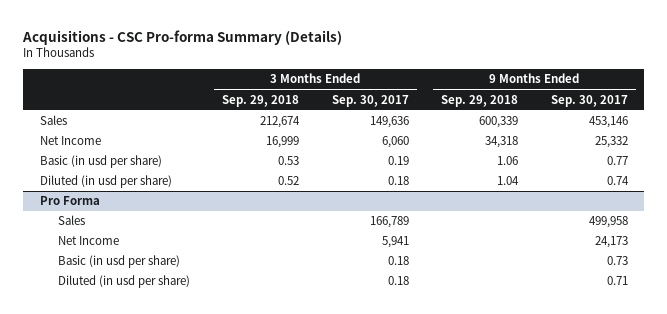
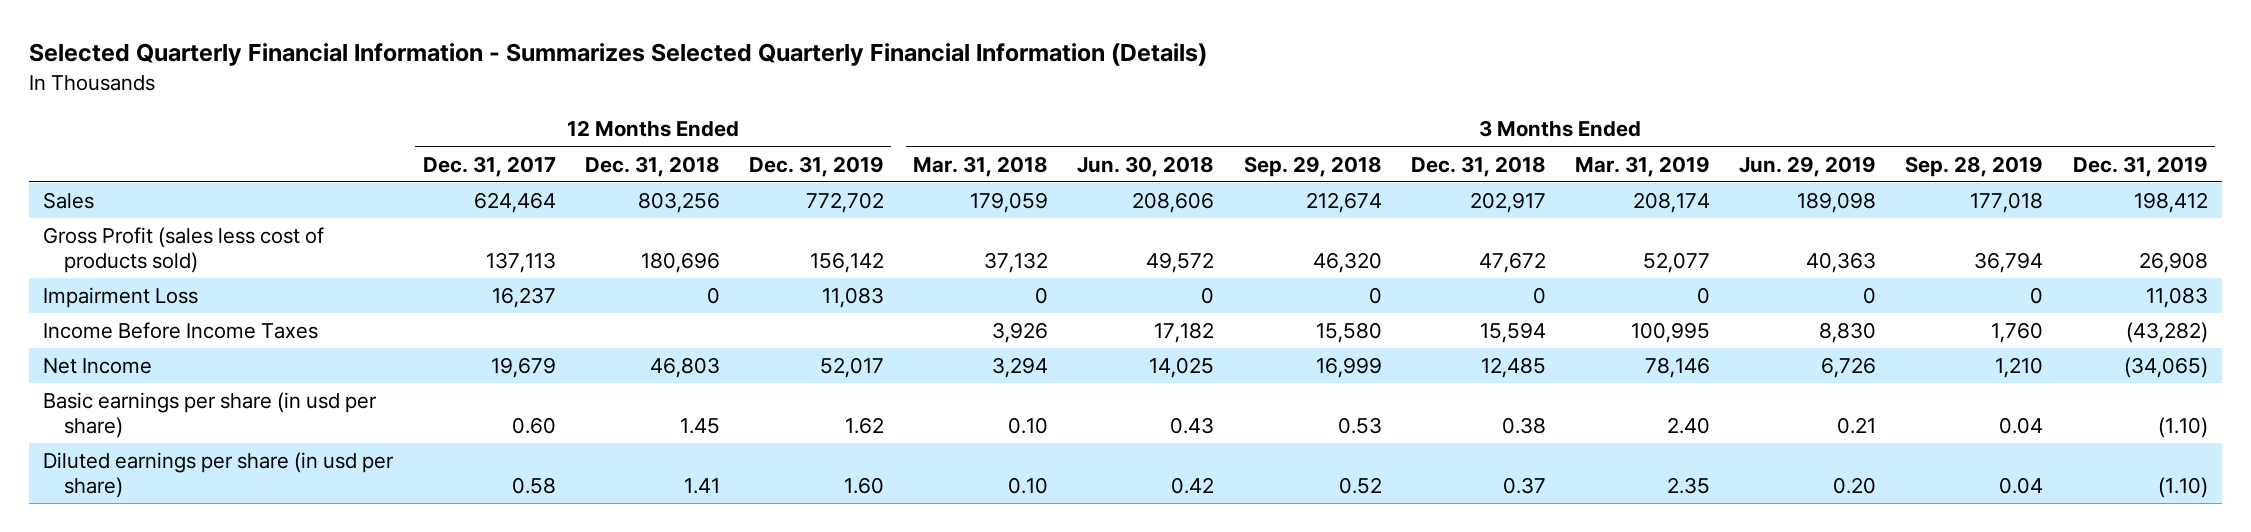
- Acquisitions - CSC Pro-forma Summary (Details)
+ Selected Quarterly Financial Information - Summarizes Selected Quarterly Financial Information (Details)
- | 3 Months Ended Sep. 29, 2018 | 3 Months Ended Sep. 30, 2017 | 9 Months Ended Sep. 29, 2018 | 9 Months Ended Sep. 30, 2017
+ | 12 Months Ended Dec. 31, 2017 | 12 Months Ended Dec. 31, 2018 | 12 Months Ended Dec. 31, 2019 | 3 Months Ended Mar. 31, 2018 | 3 Months Ended Jun. 30, 2018 | 3 Months Ended Sep. 29, 2018 | 3 Months Ended Dec. 31, 2018 | 3 Months Ended Mar. 31, 2019 | 3 Months Ended Jun. 29, 2019 | 3 Months Ended Sep. 28, 2019 | 3 Months Ended Dec. 31, 2019
+ Gross Profit (sales less cost of products sold) | 137,113 | 180,696 | 156,142 | 37,132 | 49,572 | 46,320 | 47,672 | 52,077 | 40,363 | 36,794 | 26,908
+ Impairment Loss | 16,237 | 0 | 11,083 | 0 | 0 | 0 | 0 | 0 | 0 | 0 | 11,083
+ Income Before Income Taxes | | | | 3,926 | 17,182 | 15,580 | 15,594 | 100,995 | 8,830 | 1,760 | (43,282)
- Basic (in usd per share) | 0.53 | 0.19 | 1.06 | 0.77
- Diluted (in usd per share) | 0.52 | 0.18 | 1.04 | 0.74
- Pro Forma
- Sales | | 166,789 | | 499,958
- Net Income | | 5,941 | | 24,173
- Basic (in usd per share) | | 0.18 | | 0.73
- Diluted (in usd per share) | | 0.18 | | 0.71
+ Basic earnings per share (in usd per share) | 0.60 | 1.45 | 1.62 | 0.10 | 0.43 | 0.53 | 0.38 | 2.40 | 0.21 | 0.04 | (1.10)
+ Diluted earnings per share (in usd per share) | 0.58 | 1.41 | 1.60 | 0.10 | 0.42 | 0.52 | 0.37 | 2.35 | 0.20 | 0.04 | (1.10)

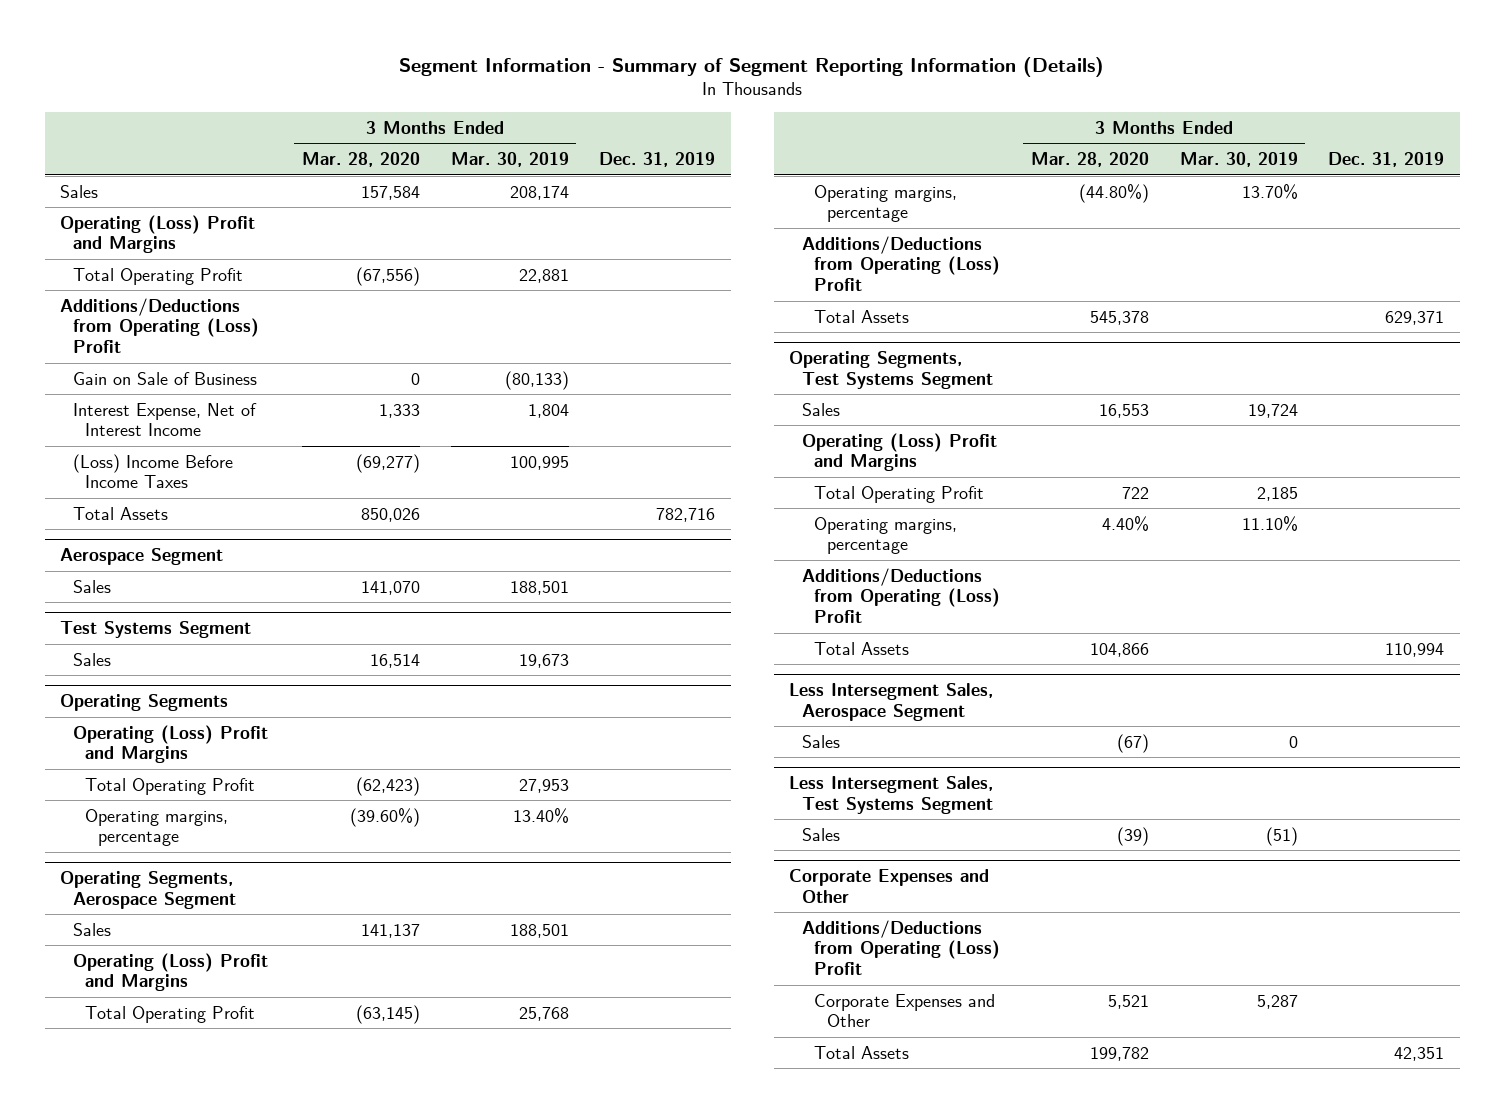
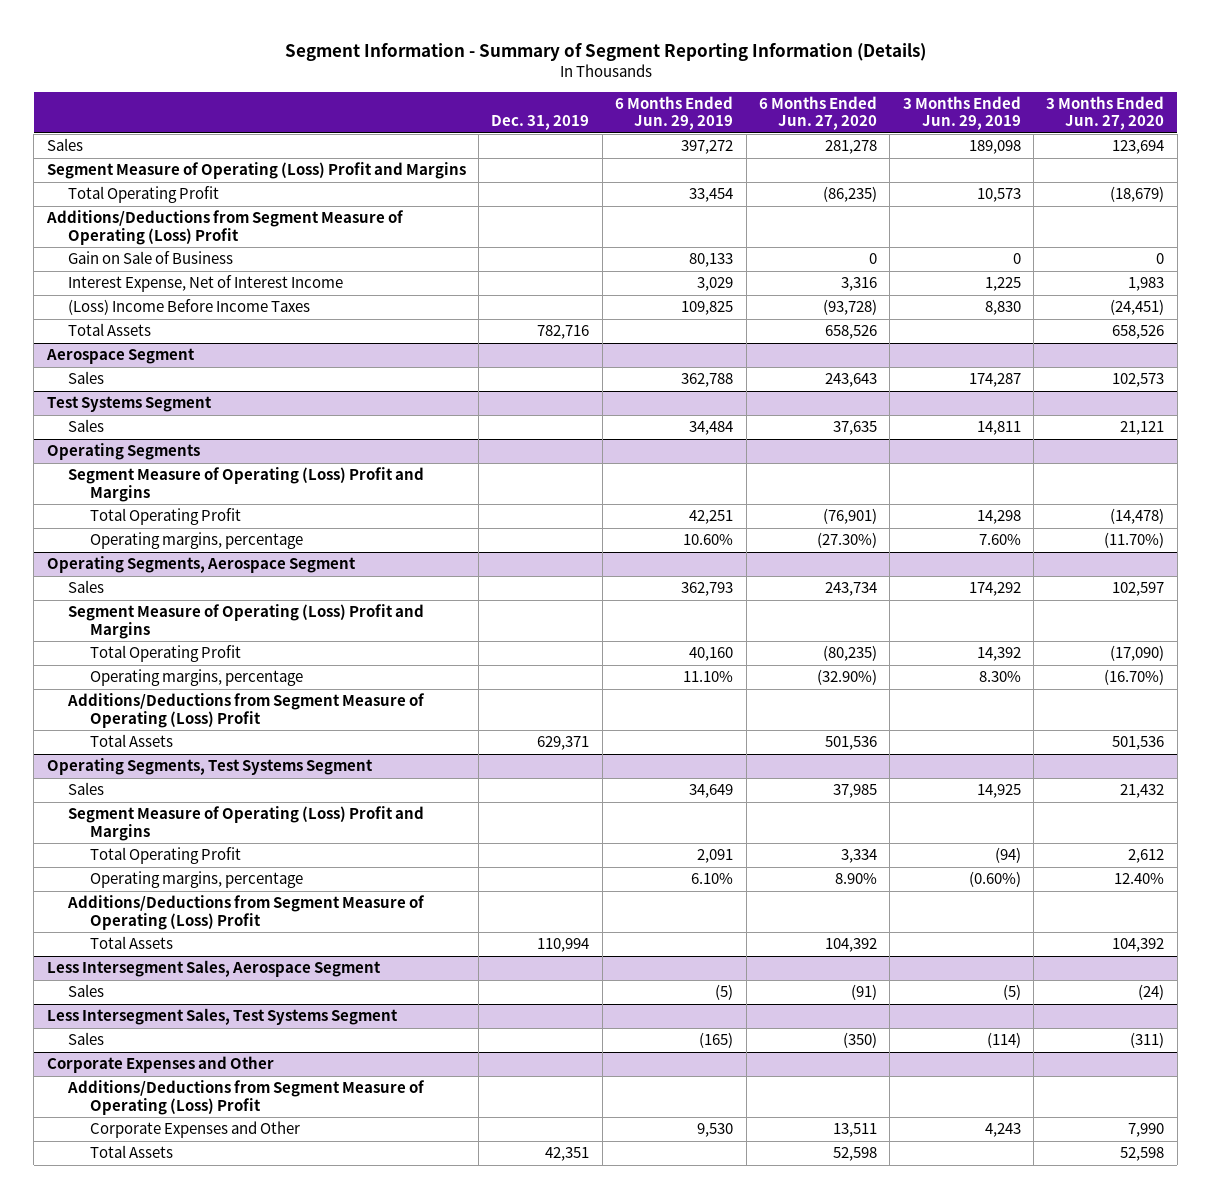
- | 3 Months Ended Mar. 28, 2020 | 3 Months Ended Mar. 30, 2019 | Dec. 31, 2019
+ | Dec. 31, 2019 | 6 Months Ended Jun. 29, 2019 | 6 Months Ended Jun. 27, 2020 | 3 Months Ended Jun. 29, 2019 | 3 Months Ended Jun. 27, 2020
- Operating (Loss) Profit and Margins
+ Segment Measure of Operating (Loss) Profit and Margins
- Additions/Deductions from Operating (Loss) Profit
+ Additions/Deductions from Segment Measure of Operating (Loss) Profit
@ Operating Segments
- Operating (Loss) Profit and Margins
+ Segment Measure of Operating (Loss) Profit and Margins
@ Operating Segments, Aerospace Segment
- Operating (Loss) Profit and Margins
+ Segment Measure of Operating (Loss) Profit and Margins
- Additions/Deductions from Operating (Loss) Profit
+ Additions/Deductions from Segment Measure of Operating (Loss) Profit
@ Operating Segments, Test Systems Segment
- Operating (Loss) Profit and Margins
+ Segment Measure of Operating (Loss) Profit and Margins
- Additions/Deductions from Operating (Loss) Profit
+ Additions/Deductions from Segment Measure of Operating (Loss) Profit
@ Corporate Expenses and Other
- Additions/Deductions from Operating (Loss) Profit
+ Additions/Deductions from Segment Measure of Operating (Loss) Profit

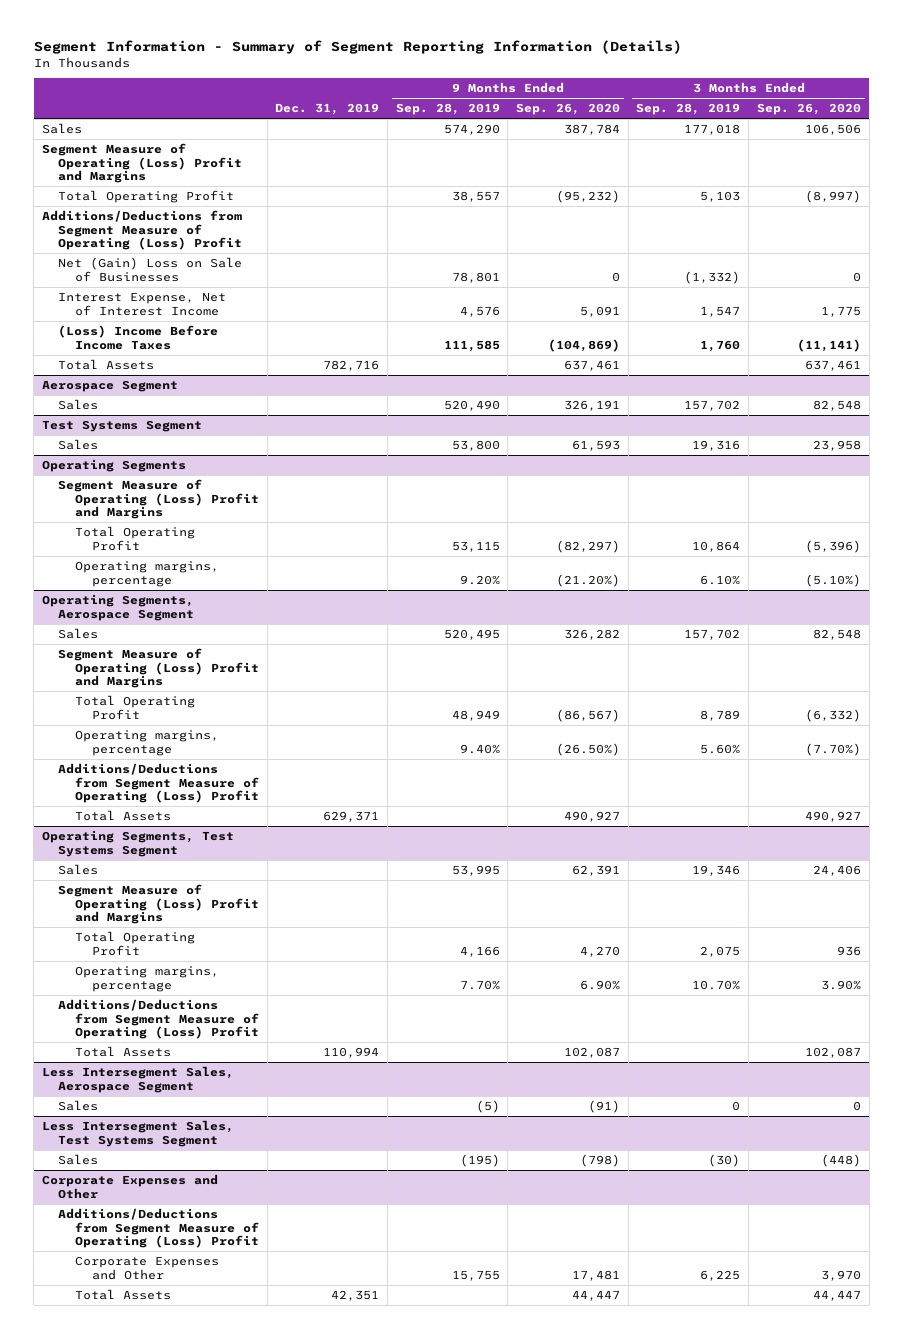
- | Dec. 31, 2019 | 6 Months Ended Jun. 29, 2019 | 6 Months Ended Jun. 27, 2020 | 3 Months Ended Jun. 29, 2019 | 3 Months Ended Jun. 27, 2020
+ | Dec. 31, 2019 | 9 Months Ended Sep. 28, 2019 | 9 Months Ended Sep. 26, 2020 | 3 Months Ended Sep. 28, 2019 | 3 Months Ended Sep. 26, 2020
- Gain on Sale of Business | | 80,133 | 0 | 0 | 0
+ Net (Gain) Loss on Sale of Businesses | | 78,801 | 0 | (1,332) | 0

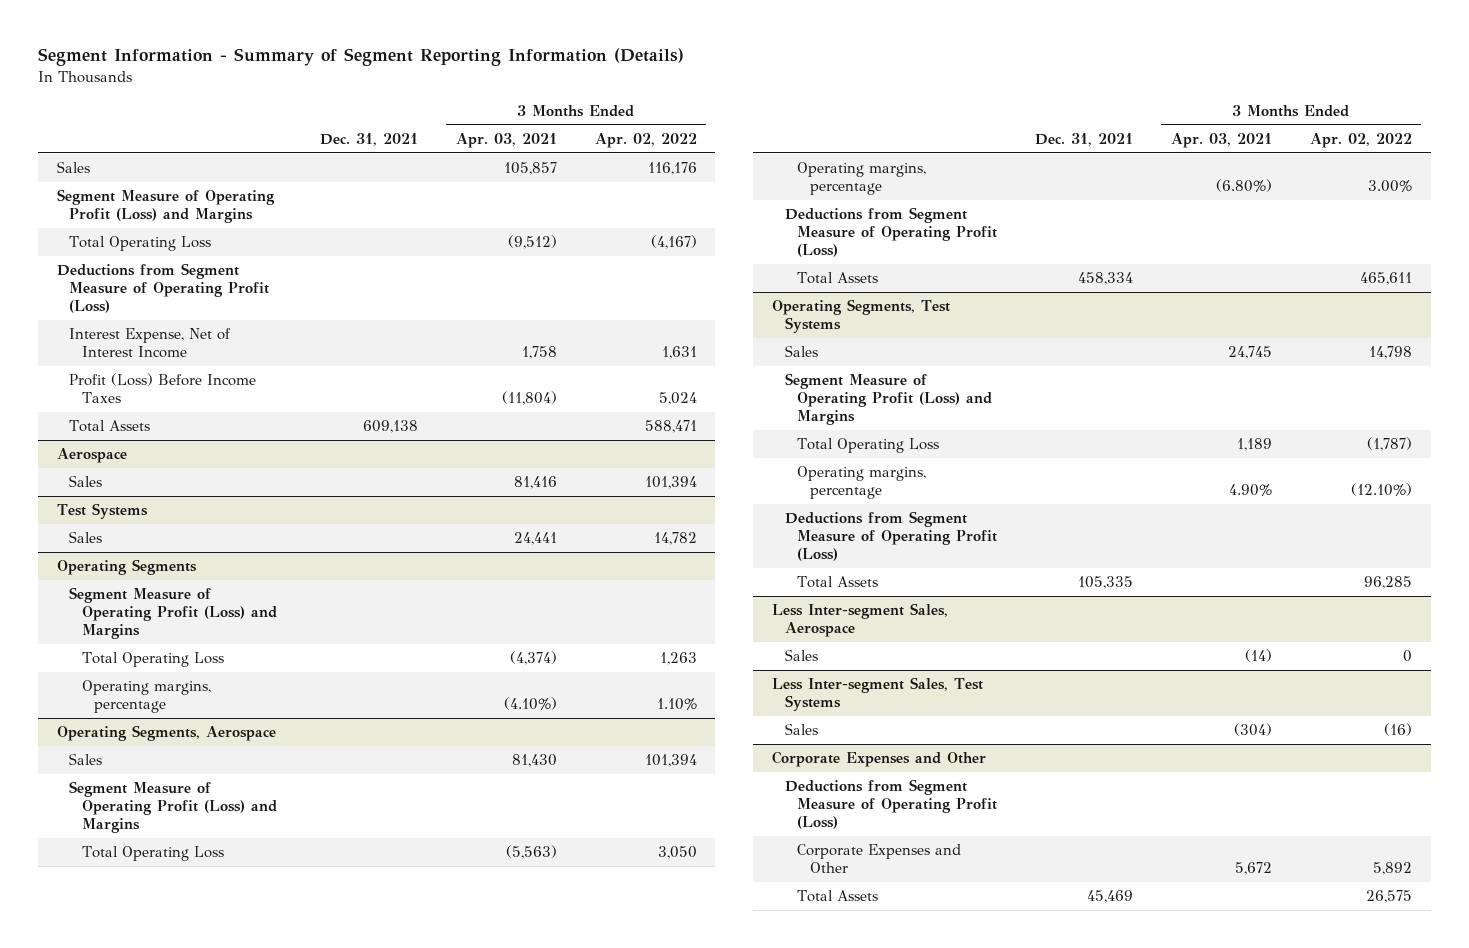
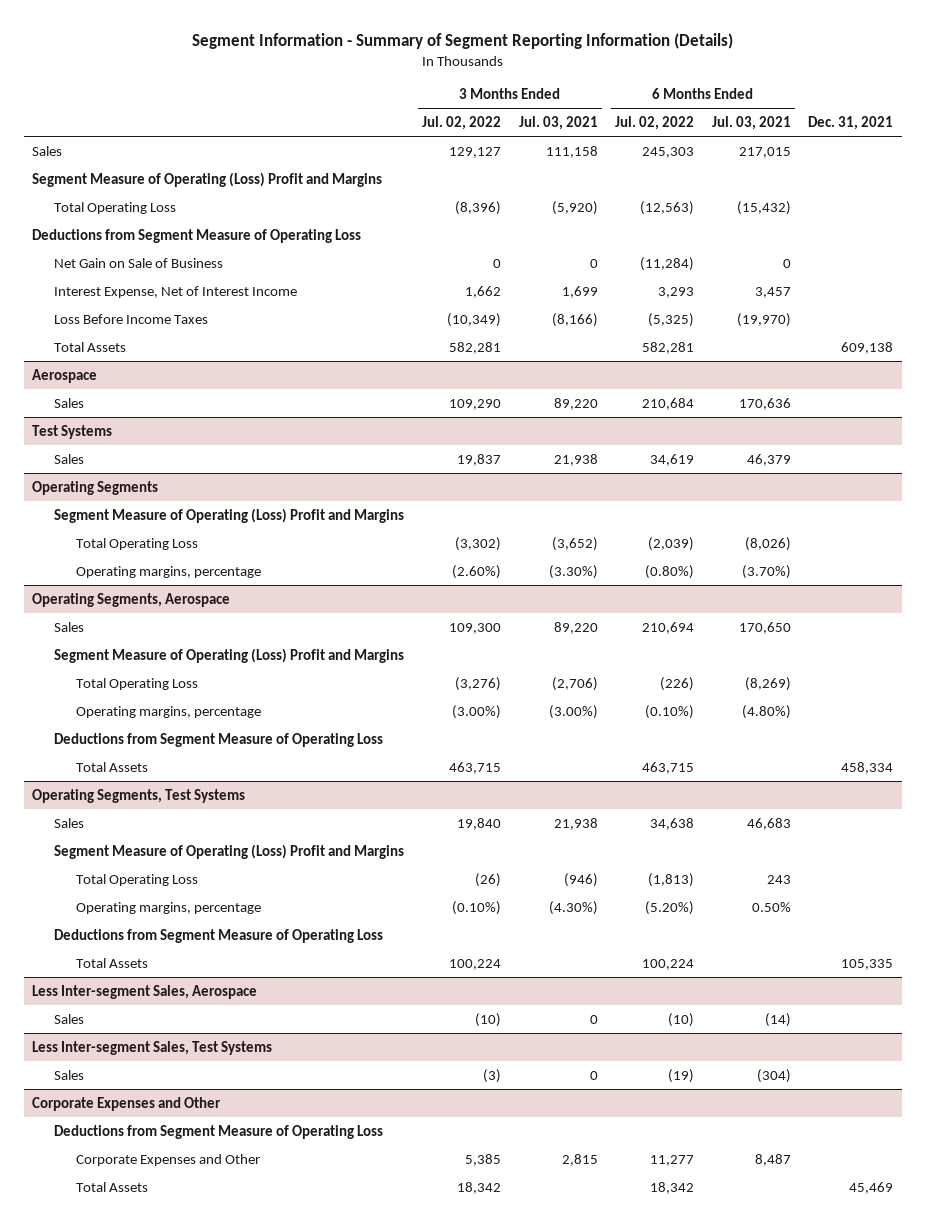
- | Dec. 31, 2021 | 3 Months Ended Apr. 03, 2021 | 3 Months Ended Apr. 02, 2022
+ | 3 Months Ended Jul. 02, 2022 | 3 Months Ended Jul. 03, 2021 | 6 Months Ended Jul. 02, 2022 | 6 Months Ended Jul. 03, 2021 | Dec. 31, 2021
- Segment Measure of Operating Profit (Loss) and Margins
+ Segment Measure of Operating (Loss) Profit and Margins
- Deductions from Segment Measure of Operating Profit (Loss)
+ Deductions from Segment Measure of Operating Loss
+ Net Gain on Sale of Business | 0 | 0 | (11,284) | 0 |
- Profit (Loss) Before Income Taxes | | (11,804) | 5,024
+ Loss Before Income Taxes | (10,349) | (8,166) | (5,325) | (19,970) |
@ Operating Segments
- Segment Measure of Operating Profit (Loss) and Margins
+ Segment Measure of Operating (Loss) Profit and Margins
@ Operating Segments, Aerospace
- Segment Measure of Operating Profit (Loss) and Margins
+ Segment Measure of Operating (Loss) Profit and Margins
- Deductions from Segment Measure of Operating Profit (Loss)
+ Deductions from Segment Measure of Operating Loss
@ Operating Segments, Test Systems
- Segment Measure of Operating Profit (Loss) and Margins
+ Segment Measure of Operating (Loss) Profit and Margins
- Deductions from Segment Measure of Operating Profit (Loss)
+ Deductions from Segment Measure of Operating Loss
@ Corporate Expenses and Other
- Deductions from Segment Measure of Operating Profit (Loss)
+ Deductions from Segment Measure of Operating Loss

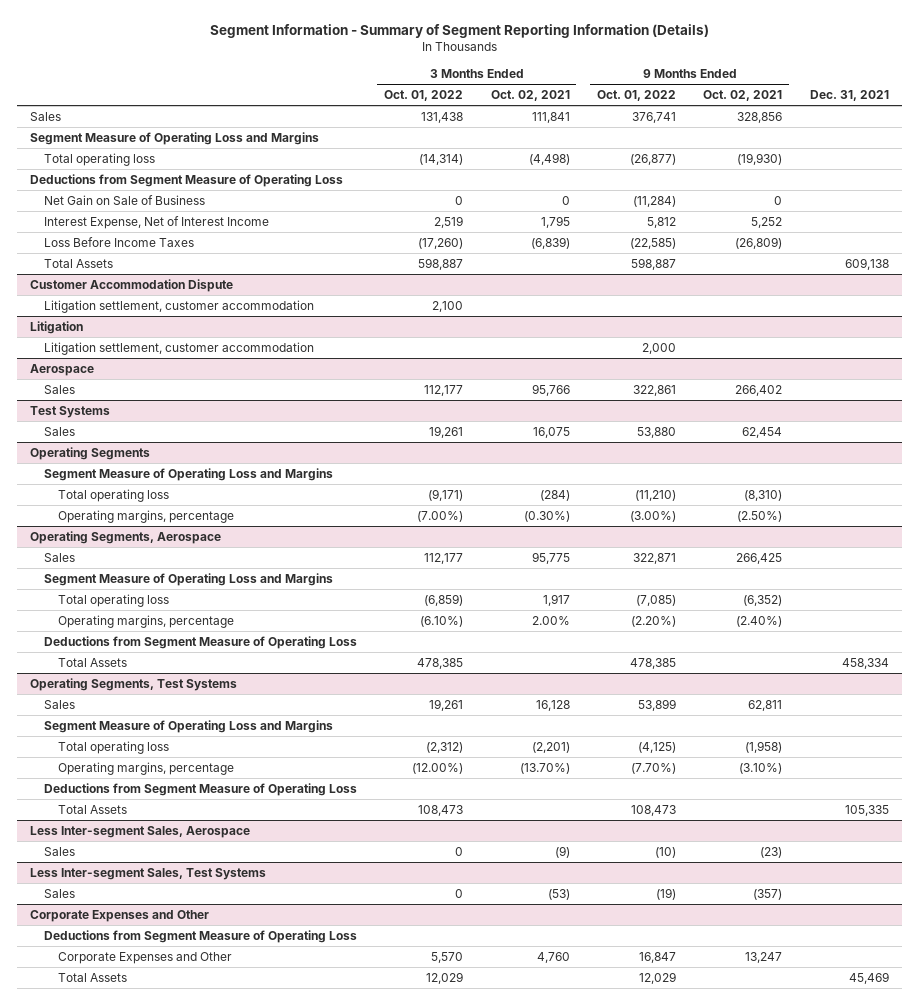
- | 3 Months Ended Jul. 02, 2022 | 3 Months Ended Jul. 03, 2021 | 6 Months Ended Jul. 02, 2022 | 6 Months Ended Jul. 03, 2021 | Dec. 31, 2021
+ | 3 Months Ended Oct. 01, 2022 | 3 Months Ended Oct. 02, 2021 | 9 Months Ended Oct. 01, 2022 | 9 Months Ended Oct. 02, 2021 | Dec. 31, 2021
- Segment Measure of Operating (Loss) Profit and Margins
- Total Operating Loss | (8,396) | (5,920) | (12,563) | (15,432) |
+ Segment Measure of Operating Loss and Margins
+ Total operating loss | (14,314) | (4,498) | (26,877) | (19,930) |
+ Customer Accommodation Dispute
+ Litigation settlement, customer accommodation | 2,100 | | | |
+ Litigation
+ Litigation settlement, customer accommodation | | | 2,000 | |
@ Operating Segments
- Segment Measure of Operating (Loss) Profit and Margins
- Total Operating Loss | (3,302) | (3,652) | (2,039) | (8,026) |
+ Segment Measure of Operating Loss and Margins
+ Total operating loss | (9,171) | (284) | (11,210) | (8,310) |
@ Operating Segments, Aerospace
- Segment Measure of Operating (Loss) Profit and Margins
- Total Operating Loss | (3,276) | (2,706) | (226) | (8,269) |
+ Segment Measure of Operating Loss and Margins
+ Total operating loss | (6,859) | 1,917 | (7,085) | (6,352) |
@ Operating Segments, Test Systems
- Segment Measure of Operating (Loss) Profit and Margins
- Total Operating Loss | (26) | (946) | (1,813) | 243 |
+ Segment Measure of Operating Loss and Margins
+ Total operating loss | (2,312) | (2,201) | (4,125) | (1,958) |

